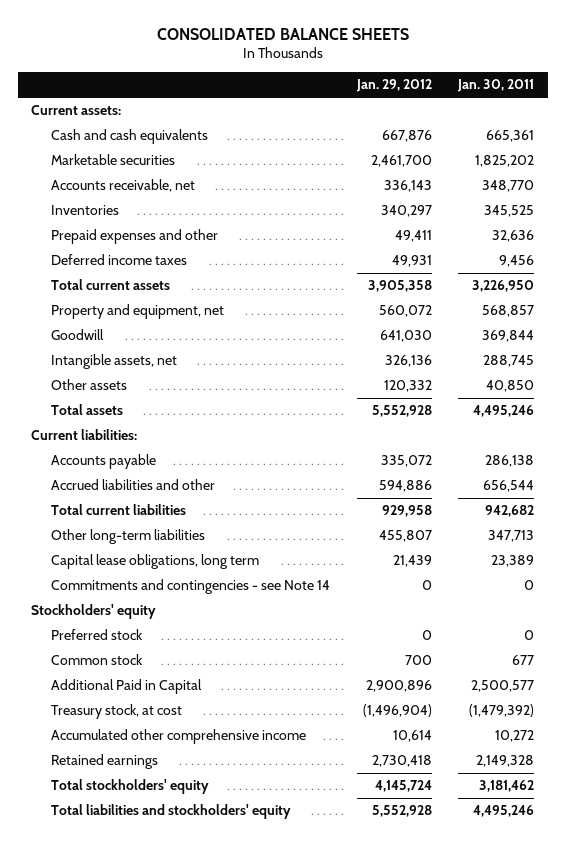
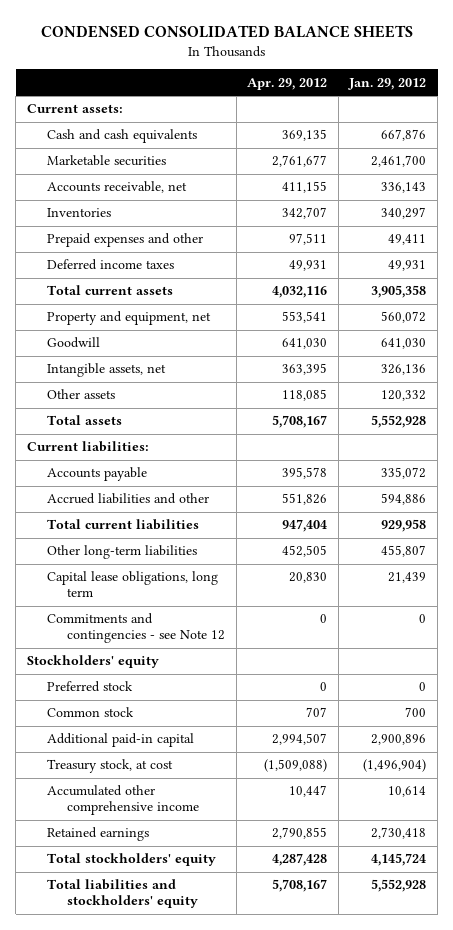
- CONSOLIDATED BALANCE SHEETS
+ CONDENSED CONSOLIDATED BALANCE SHEETS
- | Jan. 29, 2012 | Jan. 30, 2011
+ | Apr. 29, 2012 | Jan. 29, 2012
- Commitments and contingencies - see Note 14 | 0 | 0
+ Commitments and contingencies - see Note 12 | 0 | 0
- Additional Paid in Capital | 2,900,896 | 2,500,577
+ Additional paid-in capital | 2,994,507 | 2,900,896

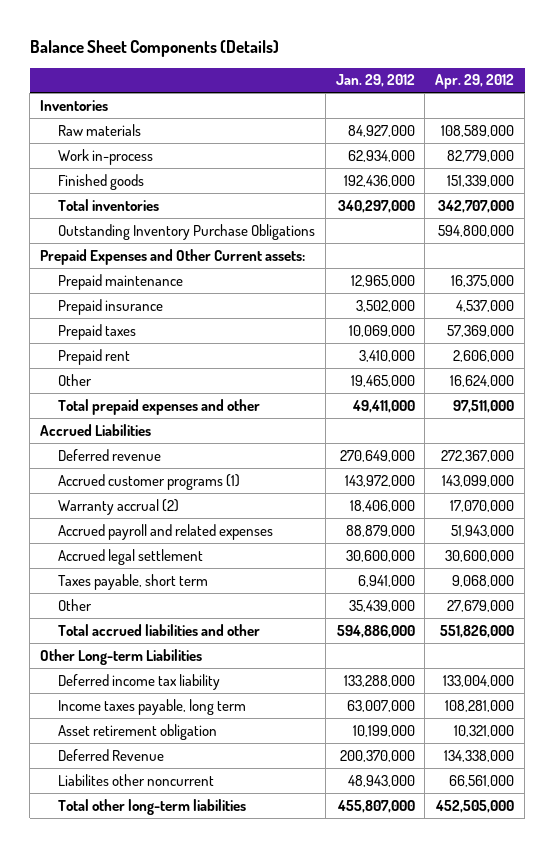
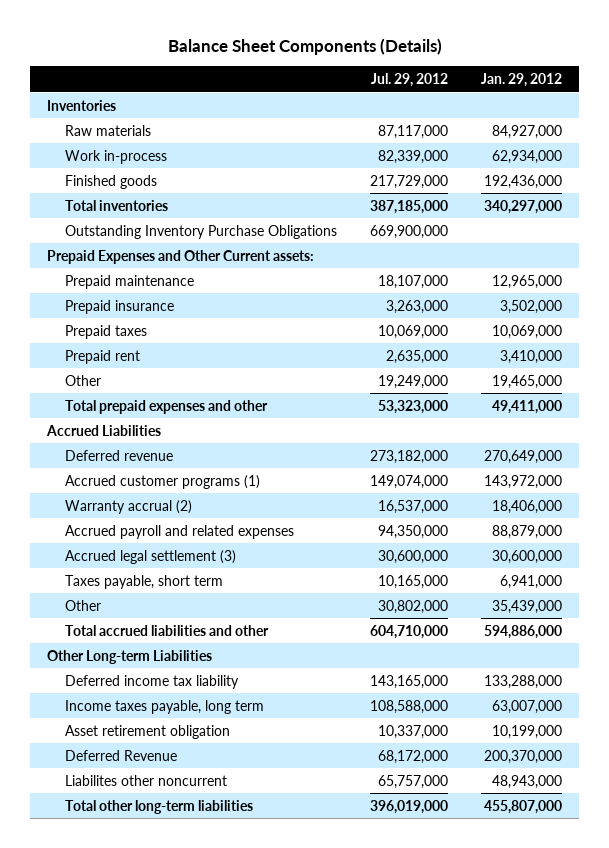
- | Jan. 29, 2012 | Apr. 29, 2012
+ | Jul. 29, 2012 | Jan. 29, 2012
- Accrued legal settlement | 30,600,000 | 30,600,000
+ Accrued legal settlement (3) | 30,600,000 | 30,600,000

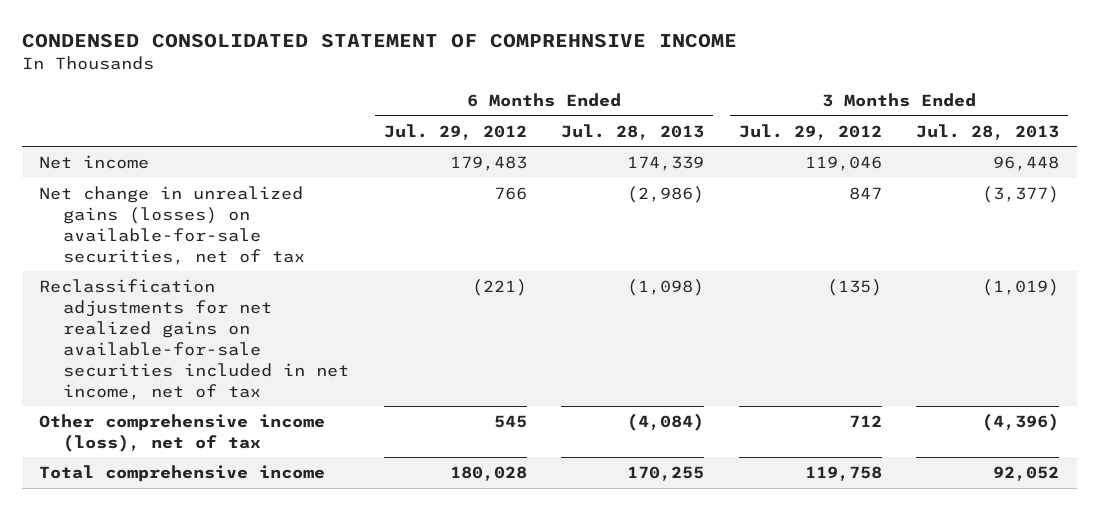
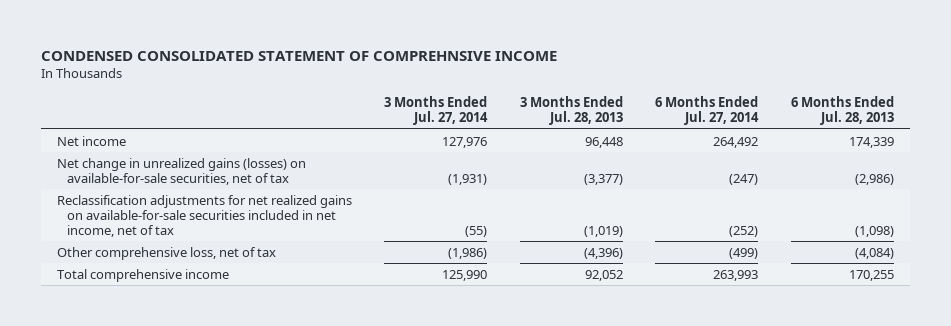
- | 6 Months Ended Jul. 29, 2012 | 6 Months Ended Jul. 28, 2013 | 3 Months Ended Jul. 29, 2012 | 3 Months Ended Jul. 28, 2013
+ | 3 Months Ended Jul. 27, 2014 | 3 Months Ended Jul. 28, 2013 | 6 Months Ended Jul. 27, 2014 | 6 Months Ended Jul. 28, 2013
- Other comprehensive income (loss), net of tax | 545 | (4,084) | 712 | (4,396)
+ Other comprehensive loss, net of tax | (1,986) | (4,396) | (499) | (4,084)

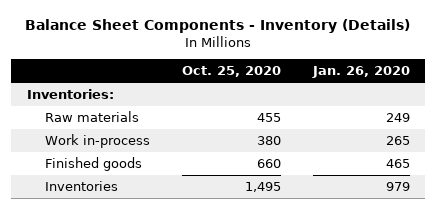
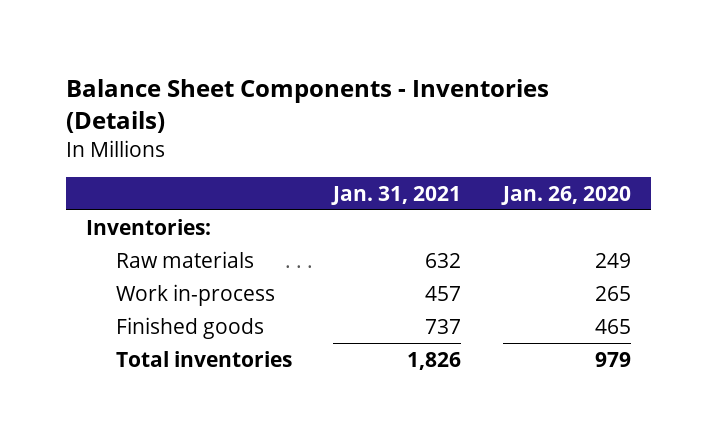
- Balance Sheet Components - Inventory (Details)
+ Balance Sheet Components - Inventories (Details)
- | Oct. 25, 2020 | Jan. 26, 2020
+ | Jan. 31, 2021 | Jan. 26, 2020
- Inventories | 1,495 | 979
+ Total inventories | 1,826 | 979

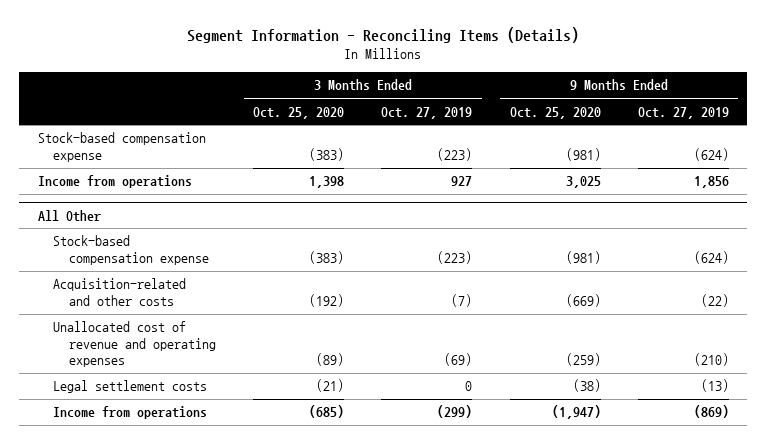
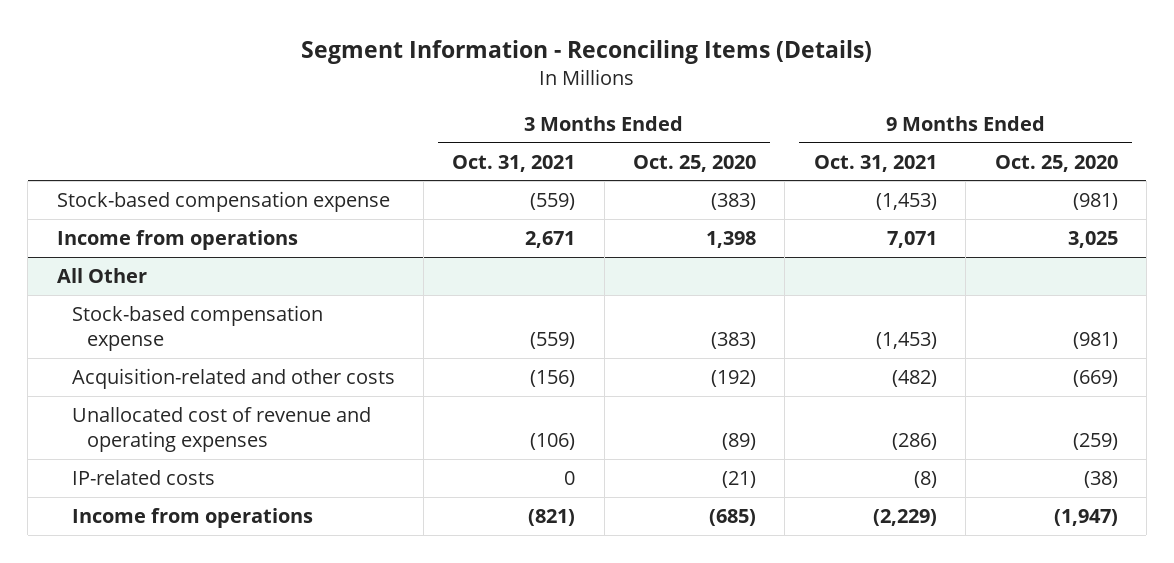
- | 3 Months Ended Oct. 25, 2020 | 3 Months Ended Oct. 27, 2019 | 9 Months Ended Oct. 25, 2020 | 9 Months Ended Oct. 27, 2019
+ | 3 Months Ended Oct. 31, 2021 | 3 Months Ended Oct. 25, 2020 | 9 Months Ended Oct. 31, 2021 | 9 Months Ended Oct. 25, 2020
@ All Other
- Legal settlement costs | (21) | 0 | (38) | (13)
+ IP-related costs | 0 | (21) | (8) | (38)

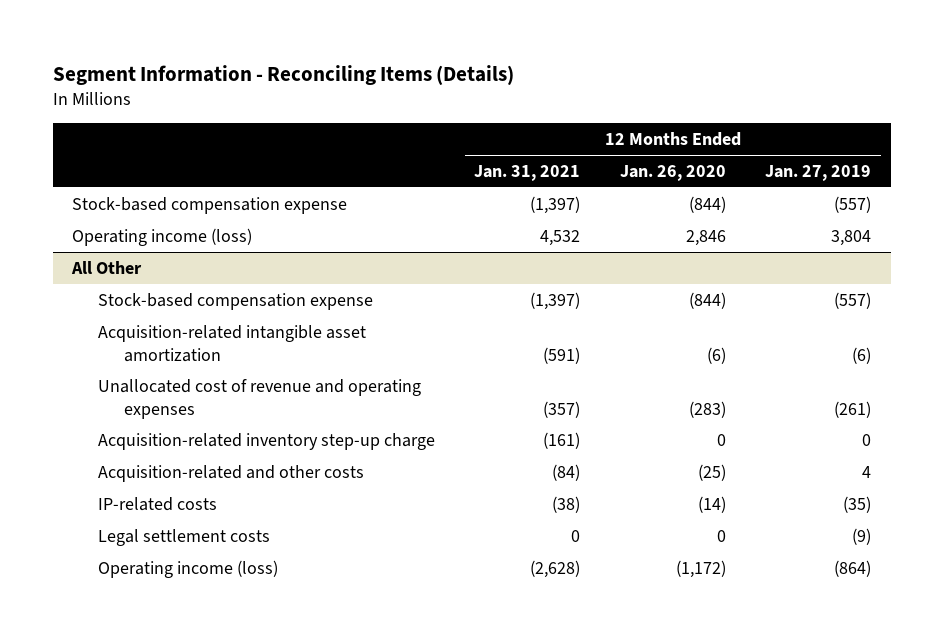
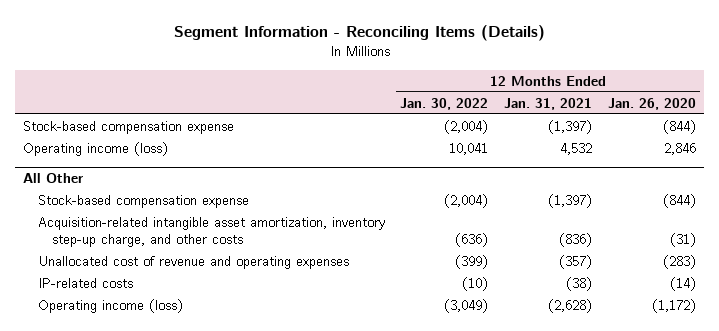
- | 12 Months Ended Jan. 31, 2021 | 12 Months Ended Jan. 26, 2020 | 12 Months Ended Jan. 27, 2019
+ | 12 Months Ended Jan. 30, 2022 | 12 Months Ended Jan. 31, 2021 | 12 Months Ended Jan. 26, 2020
@ All Other
- Acquisition-related intangible asset amortization | (591) | (6) | (6)
+ Acquisition-related intangible asset amortization, inventory step-up charge, and other costs | (636) | (836) | (31)
- Acquisition-related inventory step-up charge | (161) | 0 | 0
- Acquisition-related and other costs | (84) | (25) | 4
- Legal settlement costs | 0 | 0 | (9)

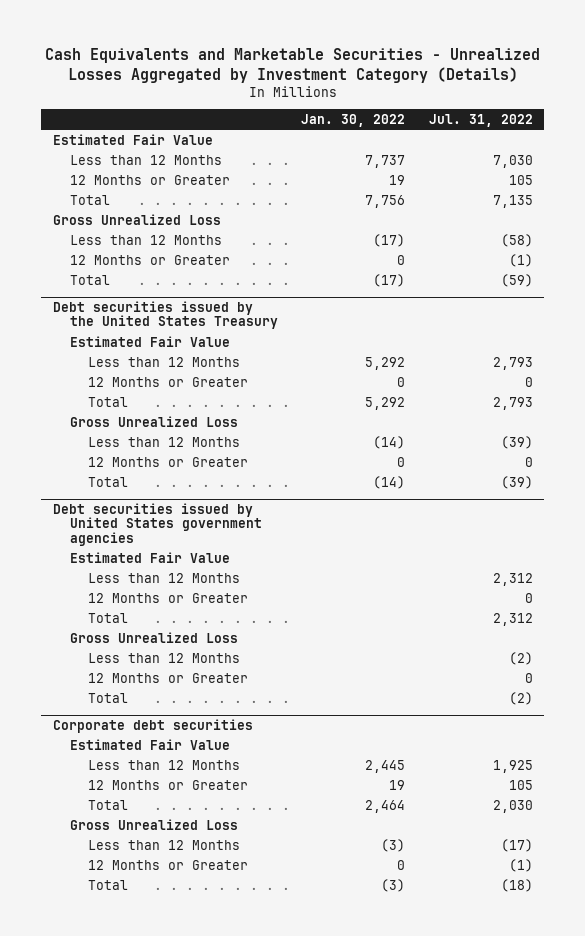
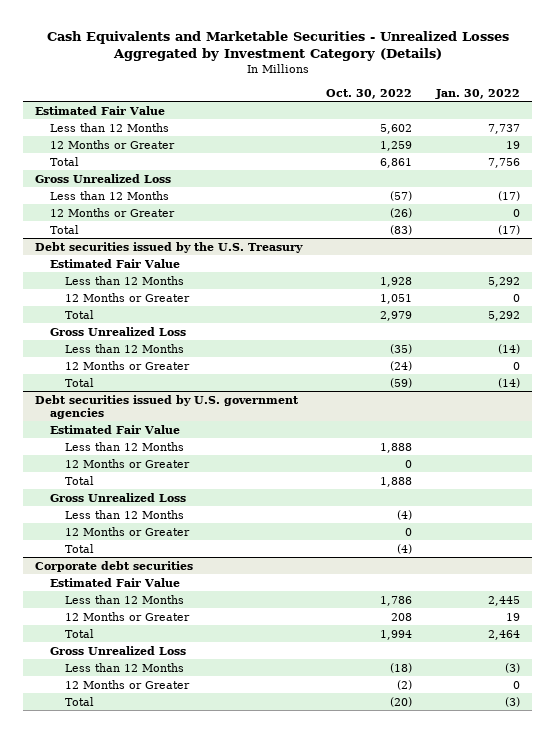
- | Jan. 30, 2022 | Jul. 31, 2022
+ | Oct. 30, 2022 | Jan. 30, 2022
- Debt securities issued by the United States Treasury
+ Debt securities issued by the U.S. Treasury
- Debt securities issued by United States government agencies
+ Debt securities issued by U.S. government agencies

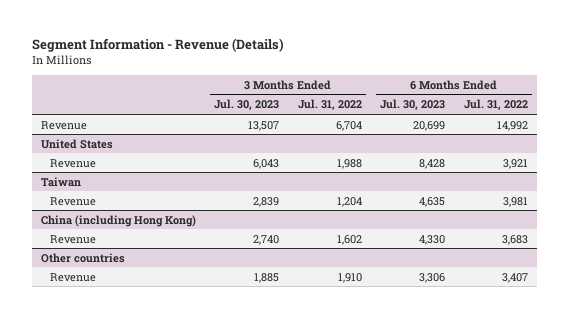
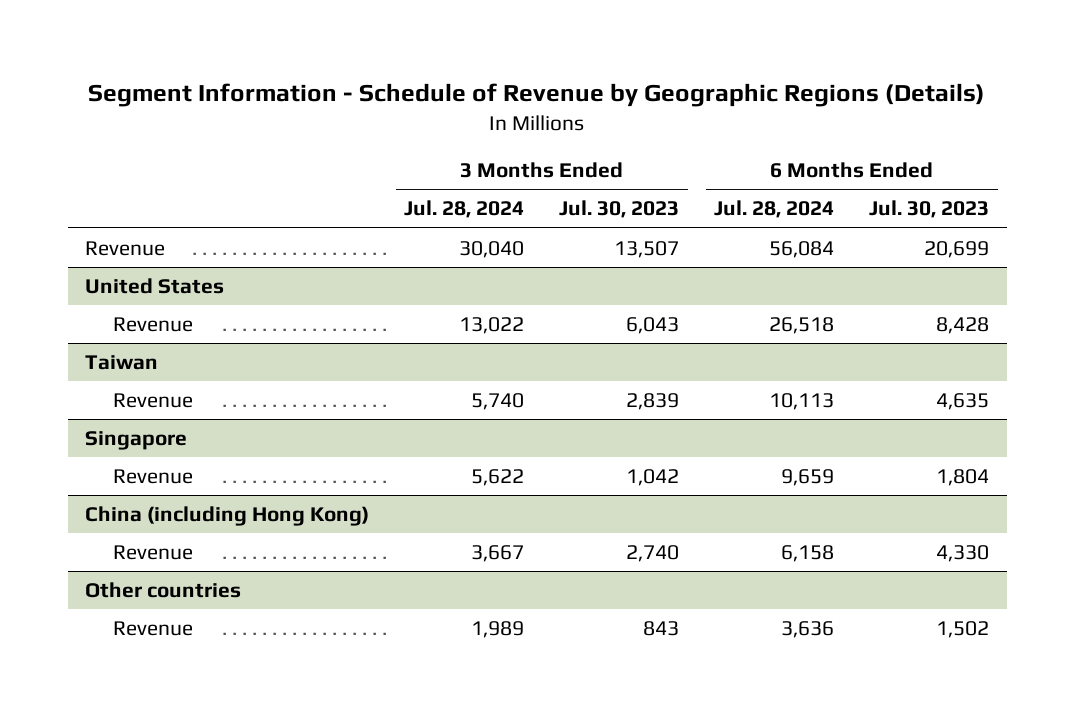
- Segment Information - Revenue (Details)
+ Segment Information - Schedule of Revenue by Geographic Regions (Details)
- | 3 Months Ended Jul. 30, 2023 | 3 Months Ended Jul. 31, 2022 | 6 Months Ended Jul. 30, 2023 | 6 Months Ended Jul. 31, 2022
+ | 3 Months Ended Jul. 28, 2024 | 3 Months Ended Jul. 30, 2023 | 6 Months Ended Jul. 28, 2024 | 6 Months Ended Jul. 30, 2023
+ Singapore
+ Revenue | 5,622 | 1,042 | 9,659 | 1,804
@ Other countries
- Revenue | 1,885 | 1,910 | 3,306 | 3,407
+ Revenue | 1,989 | 843 | 3,636 | 1,502

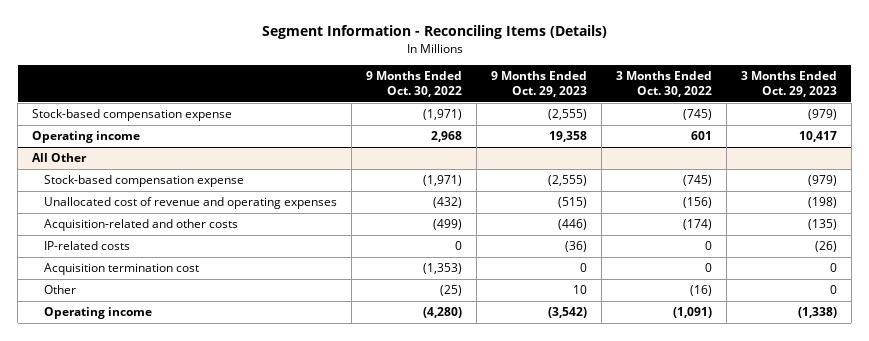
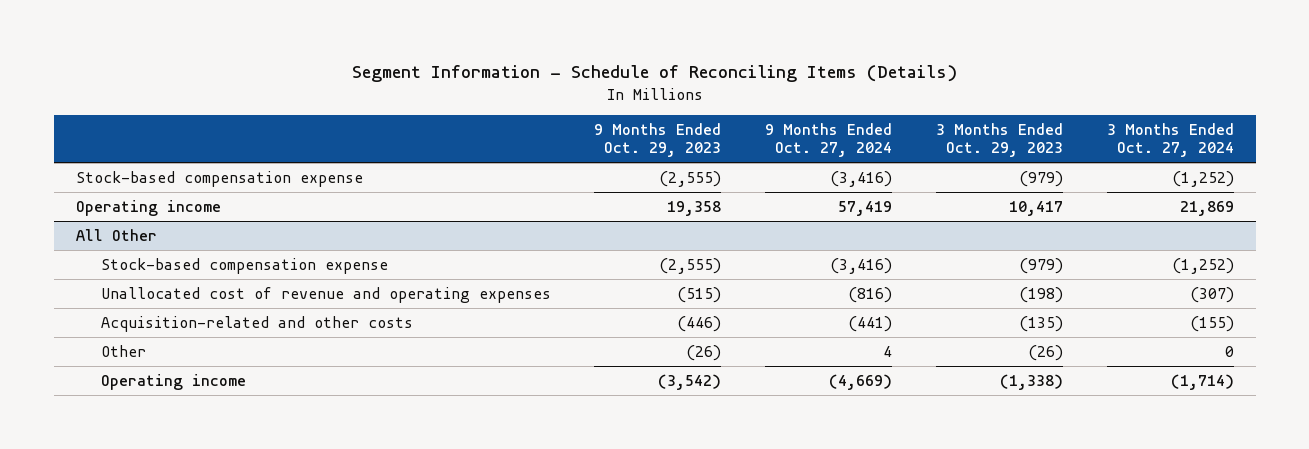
- Segment Information - Reconciling Items (Details)
+ Segment Information - Schedule of Reconciling Items (Details)
- | 9 Months Ended Oct. 30, 2022 | 9 Months Ended Oct. 29, 2023 | 3 Months Ended Oct. 30, 2022 | 3 Months Ended Oct. 29, 2023
+ | 9 Months Ended Oct. 29, 2023 | 9 Months Ended Oct. 27, 2024 | 3 Months Ended Oct. 29, 2023 | 3 Months Ended Oct. 27, 2024
@ All Other
- IP-related costs | 0 | (36) | 0 | (26)
- Acquisition termination cost | (1,353) | 0 | 0 | 0
- Other | (25) | 10 | (16) | 0
+ Other | (26) | 4 | (26) | 0

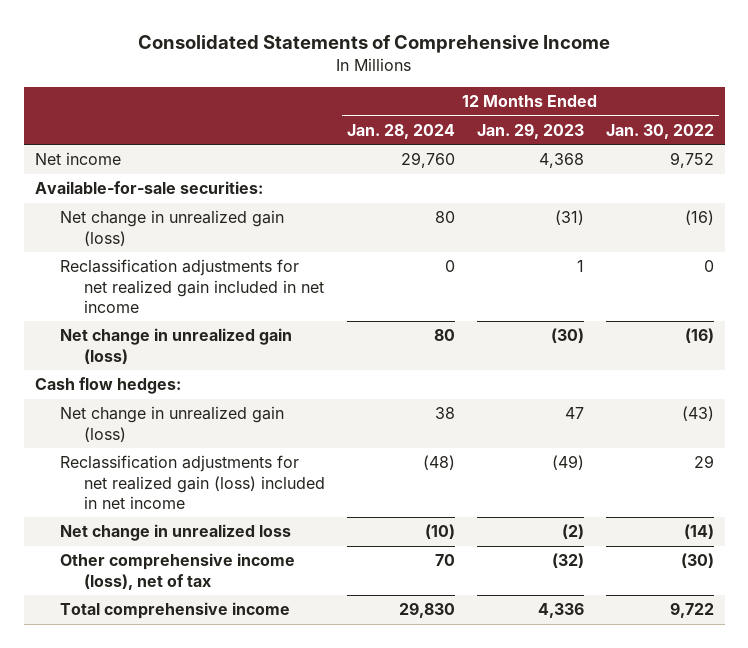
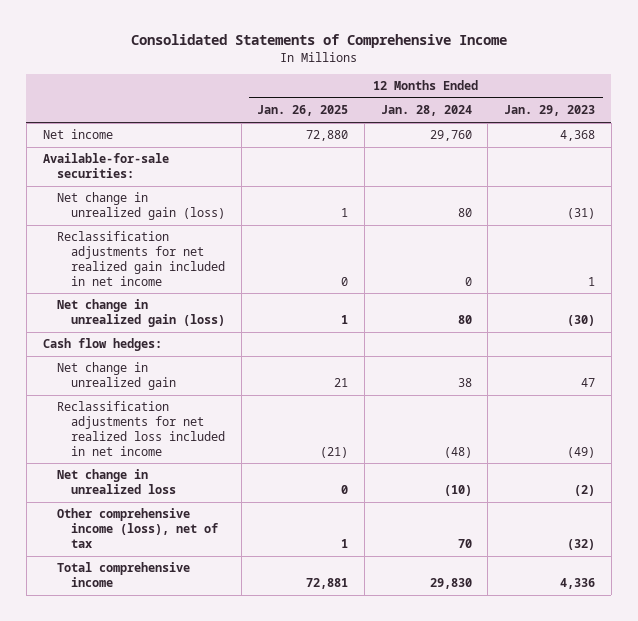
- | 12 Months Ended Jan. 28, 2024 | 12 Months Ended Jan. 29, 2023 | 12 Months Ended Jan. 30, 2022
+ | 12 Months Ended Jan. 26, 2025 | 12 Months Ended Jan. 28, 2024 | 12 Months Ended Jan. 29, 2023
- Net change in unrealized gain (loss) | 38 | 47 | (43)
- Reclassification adjustments for net realized gain (loss) included in net income | (48) | (49) | 29
+ Net change in unrealized gain | 21 | 38 | 47
+ Reclassification adjustments for net realized loss included in net income | (21) | (48) | (49)

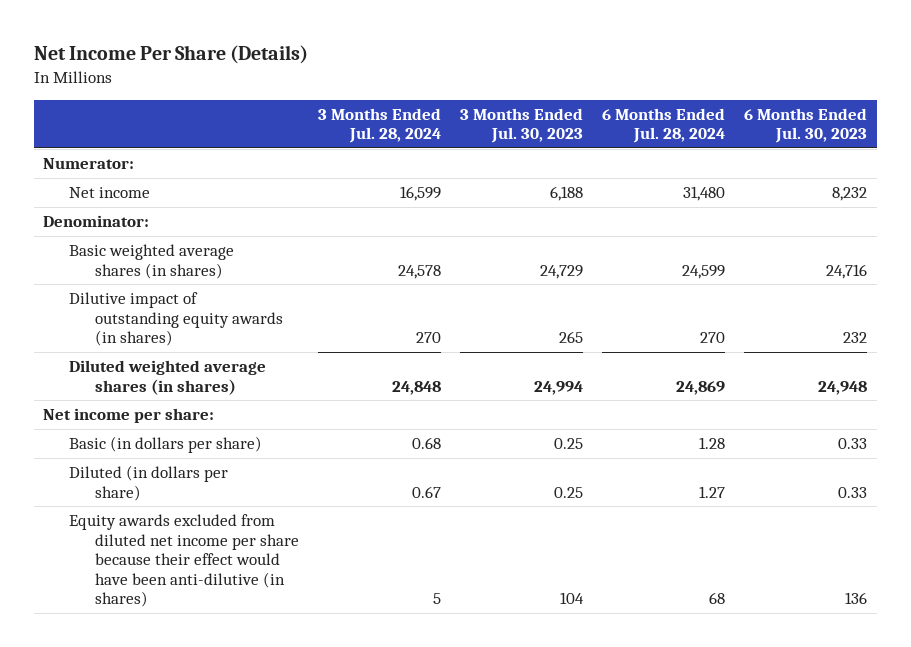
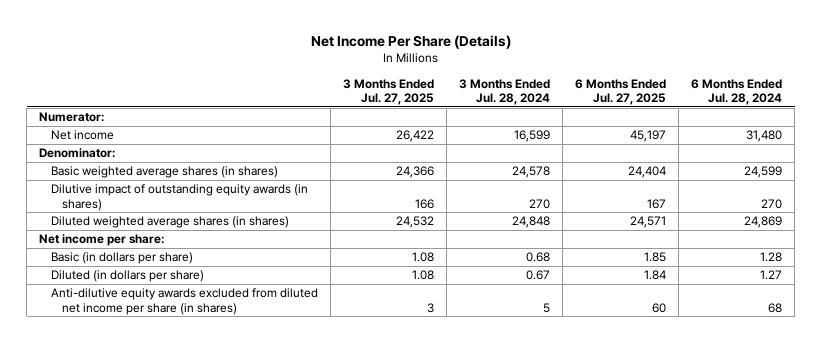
- | 3 Months Ended Jul. 28, 2024 | 3 Months Ended Jul. 30, 2023 | 6 Months Ended Jul. 28, 2024 | 6 Months Ended Jul. 30, 2023
+ | 3 Months Ended Jul. 27, 2025 | 3 Months Ended Jul. 28, 2024 | 6 Months Ended Jul. 27, 2025 | 6 Months Ended Jul. 28, 2024
- Equity awards excluded from diluted net income per share because their effect would have been anti-dilutive (in shares) | 5 | 104 | 68 | 136
+ Anti-dilutive equity awards excluded from diluted net income per share (in shares) | 3 | 5 | 60 | 68

